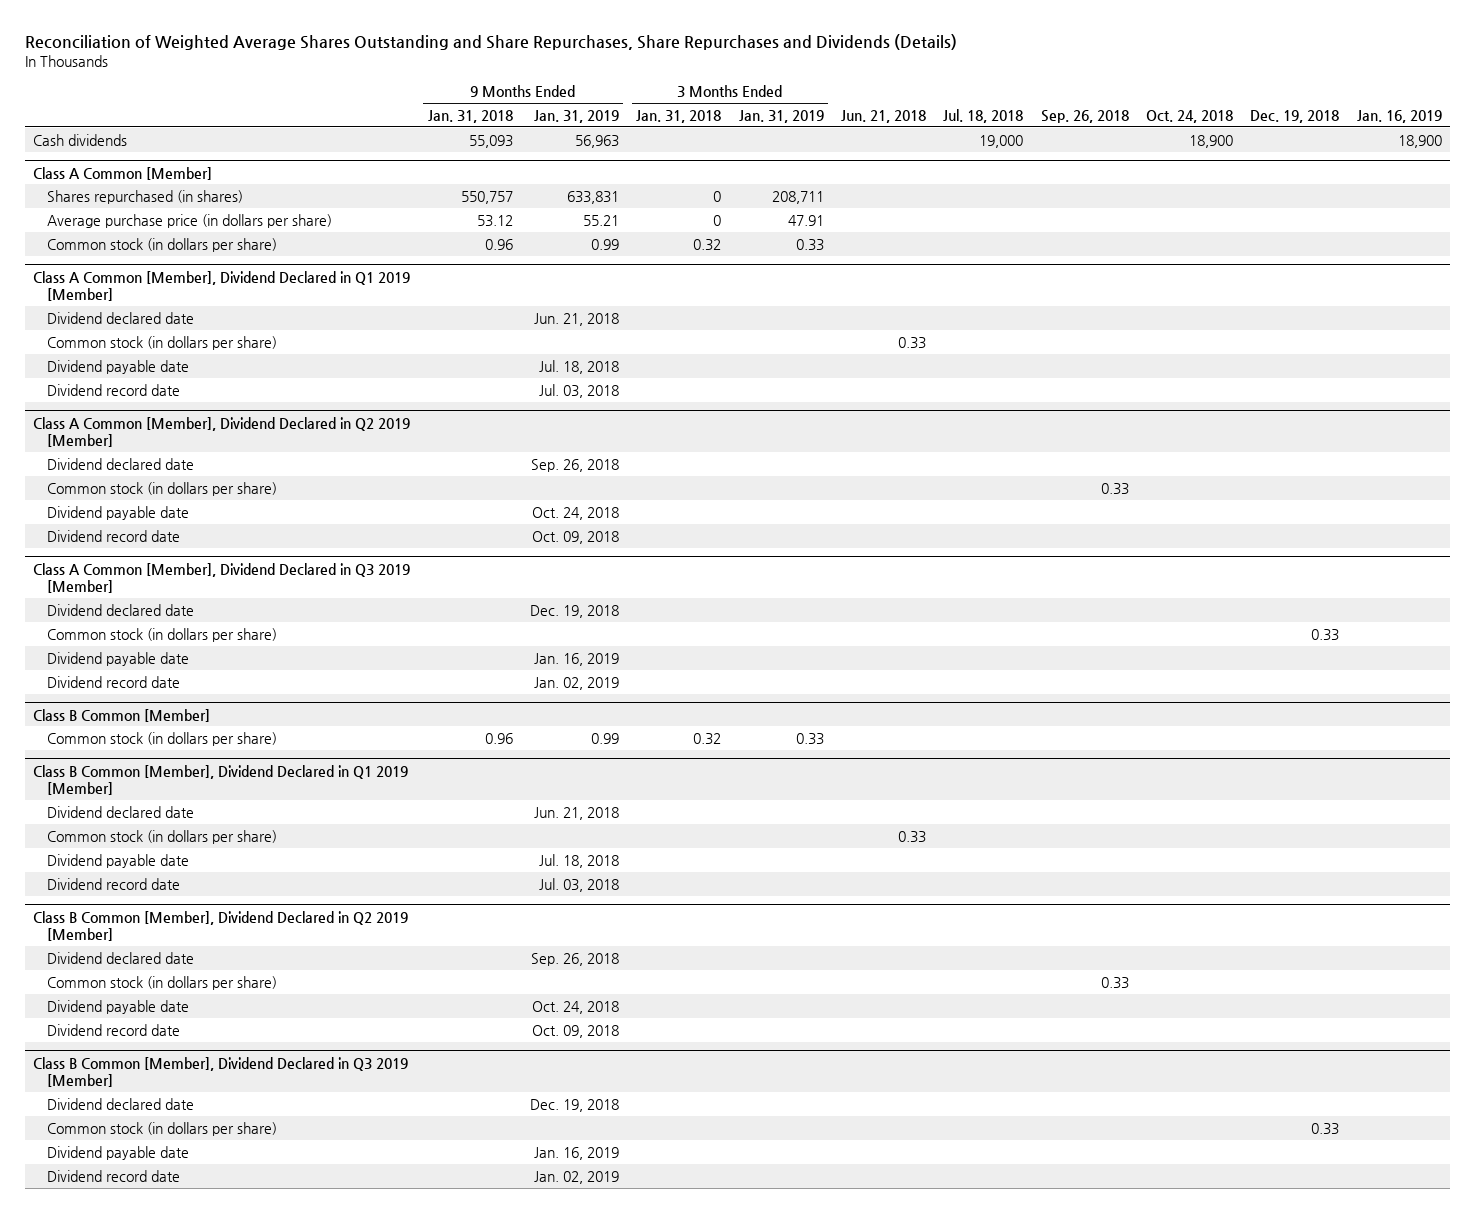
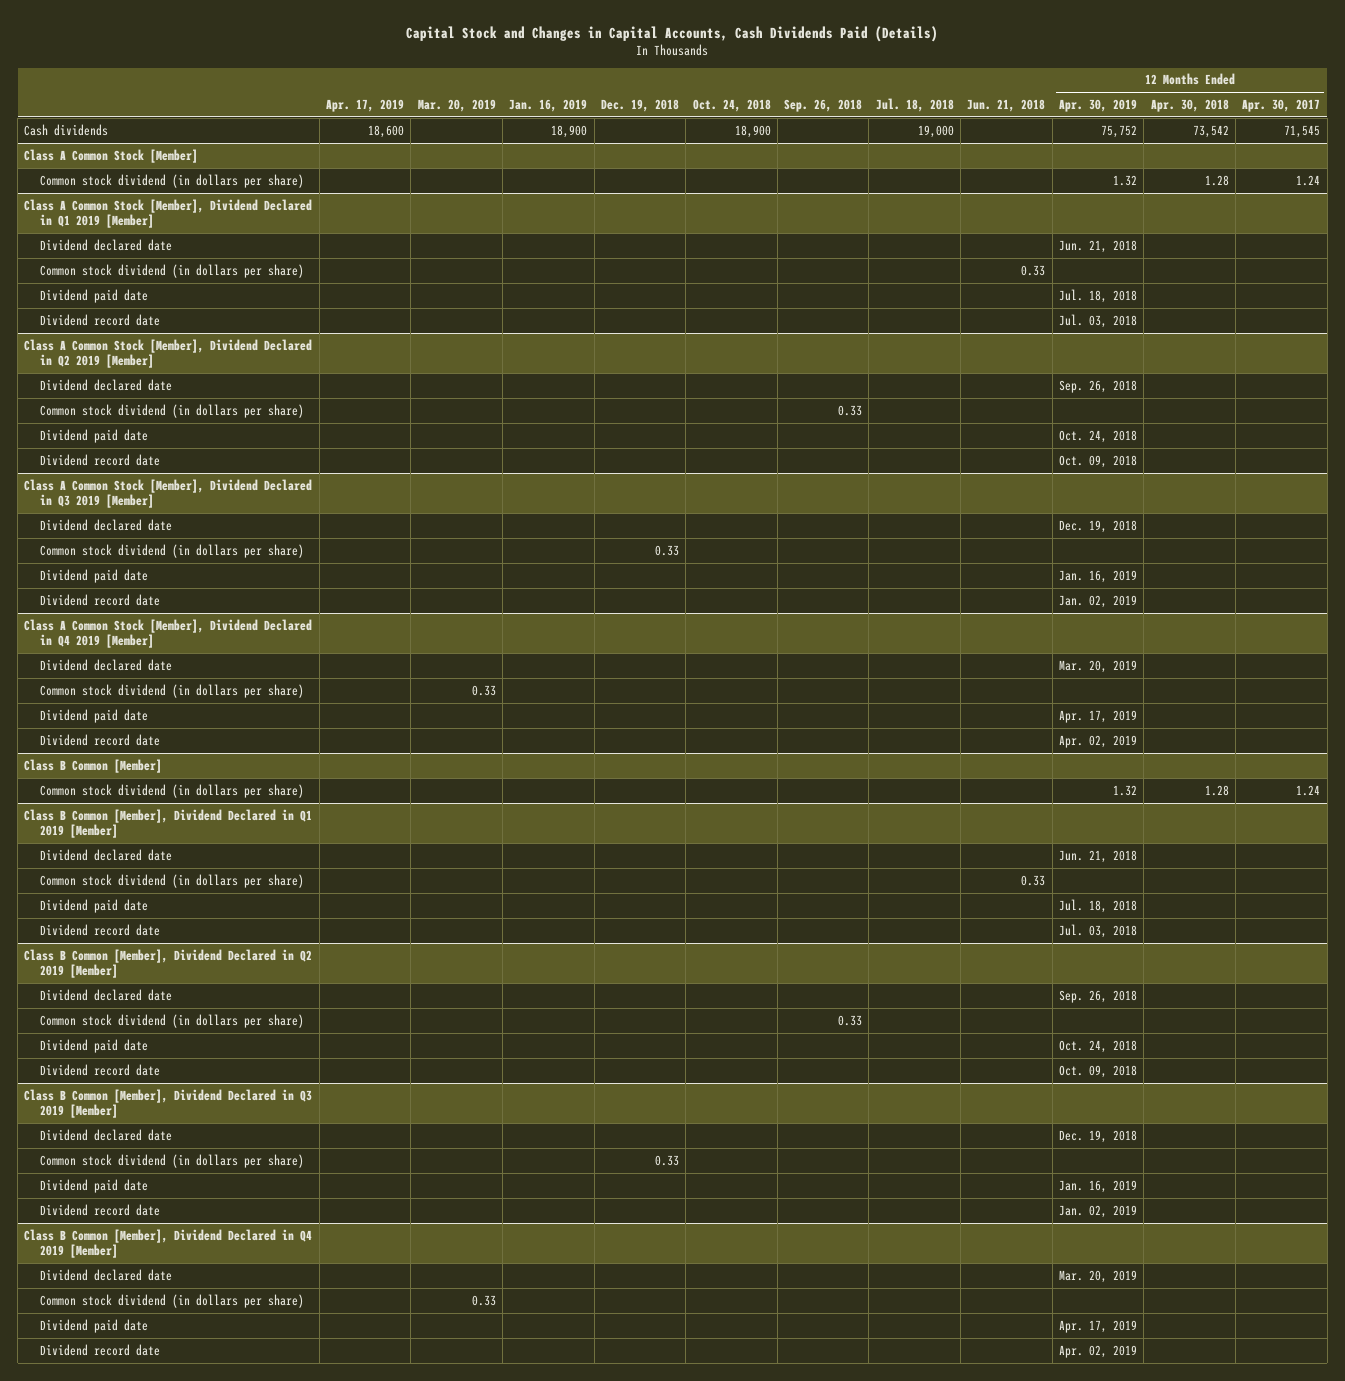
- Reconciliation of Weighted Average Shares Outstanding and Share Repurchases, Share Repurchases and Dividends (Details)
+ Capital Stock and Changes in Capital Accounts, Cash Dividends Paid (Details)
- | 9 Months Ended Jan. 31, 2018 | 9 Months Ended Jan. 31, 2019 | 3 Months Ended Jan. 31, 2018 | 3 Months Ended Jan. 31, 2019 | Jun. 21, 2018 | Jul. 18, 2018 | Sep. 26, 2018 | Oct. 24, 2018 | Dec. 19, 2018 | Jan. 16, 2019
+ | Apr. 17, 2019 | Mar. 20, 2019 | Jan. 16, 2019 | Dec. 19, 2018 | Oct. 24, 2018 | Sep. 26, 2018 | Jul. 18, 2018 | Jun. 21, 2018 | 12 Months Ended Apr. 30, 2019 | 12 Months Ended Apr. 30, 2018 | 12 Months Ended Apr. 30, 2017
- Class A Common [Member]
- Shares repurchased (in shares) | 550,757 | 633,831 | 0 | 208,711 | | | | | |
- Average purchase price (in dollars per share) | 53.12 | 55.21 | 0 | 47.91 | | | | | |
- Common stock (in dollars per share) | 0.96 | 0.99 | 0.32 | 0.33 | | | | | |
- Class A Common [Member], Dividend Declared in Q1 2019 [Member]
+ Class A Common Stock [Member]
+ Common stock dividend (in dollars per share) | | | | | | | | | 1.32 | 1.28 | 1.24
+ Class A Common Stock [Member], Dividend Declared in Q1 2019 [Member]
- Common stock (in dollars per share) | | | | | 0.33 | | | | |
- Dividend payable date | | Jul. 18, 2018 | | | | | | | |
+ Common stock dividend (in dollars per share) | | | | | | | | 0.33 | | |
+ Dividend paid date | | | | | | | | | Jul. 18, 2018 | |
- Class A Common [Member], Dividend Declared in Q2 2019 [Member]
+ Class A Common Stock [Member], Dividend Declared in Q2 2019 [Member]
- Common stock (in dollars per share) | | | | | | | 0.33 | | |
- Dividend payable date | | Oct. 24, 2018 | | | | | | | |
+ Common stock dividend (in dollars per share) | | | | | | 0.33 | | | | |
+ Dividend paid date | | | | | | | | | Oct. 24, 2018 | |
- Class A Common [Member], Dividend Declared in Q3 2019 [Member]
+ Class A Common Stock [Member], Dividend Declared in Q3 2019 [Member]
- Common stock (in dollars per share) | | | | | | | | | 0.33 |
- Dividend payable date | | Jan. 16, 2019 | | | | | | | |
+ Common stock dividend (in dollars per share) | | | | 0.33 | | | | | | |
+ Dividend paid date | | | | | | | | | Jan. 16, 2019 | |
+ Class A Common Stock [Member], Dividend Declared in Q4 2019 [Member]
+ Dividend declared date | | | | | | | | | Mar. 20, 2019 | |
+ Common stock dividend (in dollars per share) | | 0.33 | | | | | | | | |
+ Dividend paid date | | | | | | | | | Apr. 17, 2019 | |
+ Dividend record date | | | | | | | | | Apr. 02, 2019 | |
@ Class B Common [Member]
- Common stock (in dollars per share) | 0.96 | 0.99 | 0.32 | 0.33 | | | | | |
+ Common stock dividend (in dollars per share) | | | | | | | | | 1.32 | 1.28 | 1.24
@ Class B Common [Member], Dividend Declared in Q1 2019 [Member]
- Common stock (in dollars per share) | | | | | 0.33 | | | | |
- Dividend payable date | | Jul. 18, 2018 | | | | | | | |
+ Common stock dividend (in dollars per share) | | | | | | | | 0.33 | | |
+ Dividend paid date | | | | | | | | | Jul. 18, 2018 | |
@ Class B Common [Member], Dividend Declared in Q2 2019 [Member]
- Common stock (in dollars per share) | | | | | | | 0.33 | | |
- Dividend payable date | | Oct. 24, 2018 | | | | | | | |
+ Common stock dividend (in dollars per share) | | | | | | 0.33 | | | | |
+ Dividend paid date | | | | | | | | | Oct. 24, 2018 | |
@ Class B Common [Member], Dividend Declared in Q3 2019 [Member]
- Common stock (in dollars per share) | | | | | | | | | 0.33 |
- Dividend payable date | | Jan. 16, 2019 | | | | | | | |
+ Common stock dividend (in dollars per share) | | | | 0.33 | | | | | | |
+ Dividend paid date | | | | | | | | | Jan. 16, 2019 | |
+ Class B Common [Member], Dividend Declared in Q4 2019 [Member]
+ Dividend declared date | | | | | | | | | Mar. 20, 2019 | |
+ Common stock dividend (in dollars per share) | | 0.33 | | | | | | | | |
+ Dividend paid date | | | | | | | | | Apr. 17, 2019 | |
+ Dividend record date | | | | | | | | | Apr. 02, 2019 | |

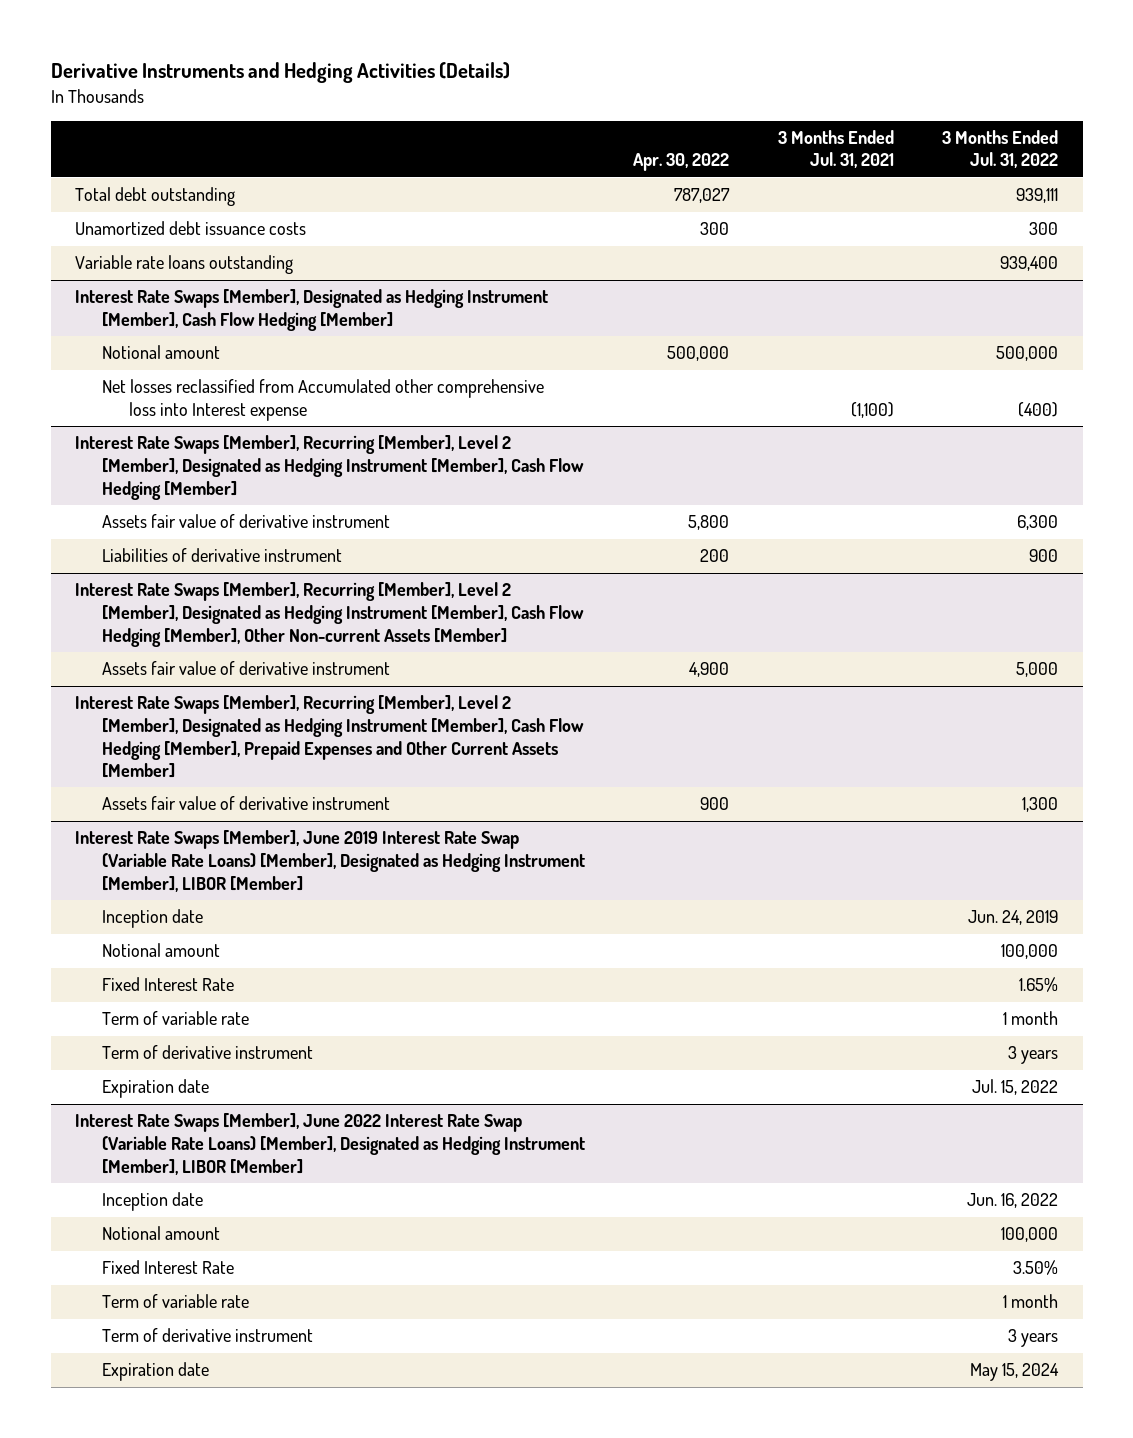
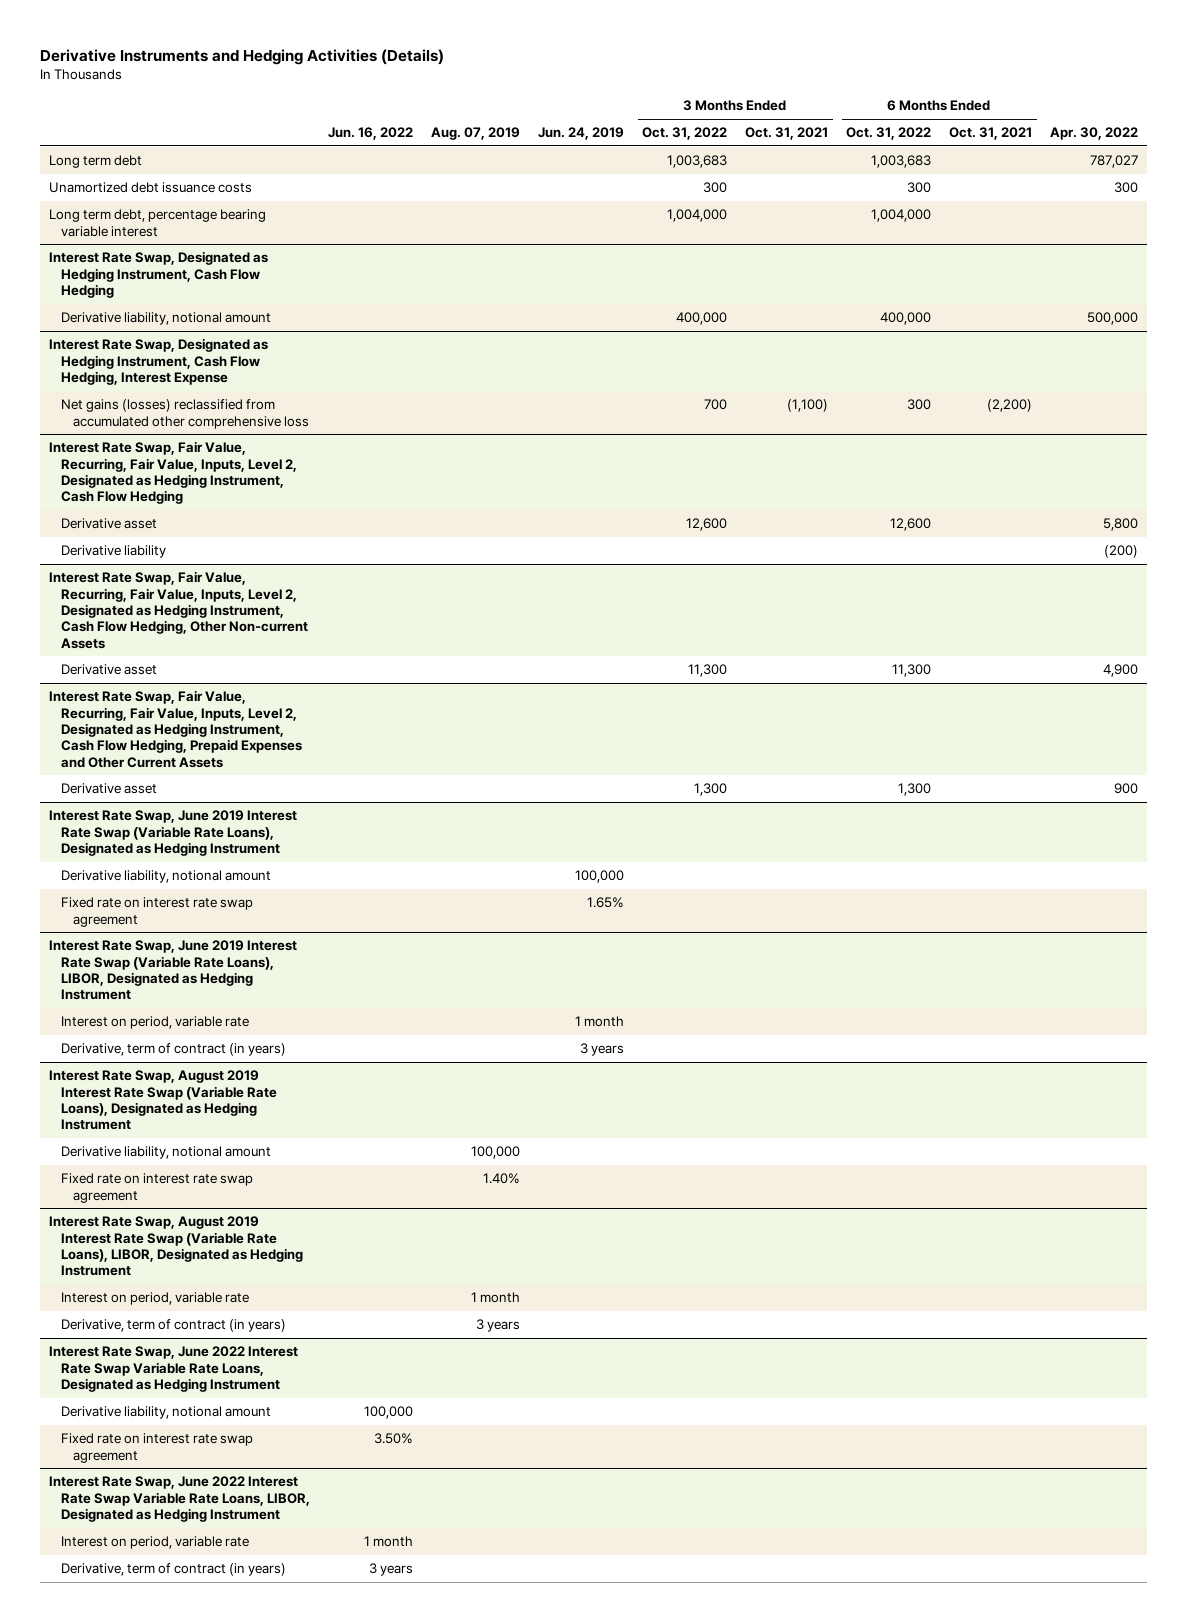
- | Apr. 30, 2022 | 3 Months Ended Jul. 31, 2021 | 3 Months Ended Jul. 31, 2022
+ | Jun. 16, 2022 | Aug. 07, 2019 | Jun. 24, 2019 | 3 Months Ended Oct. 31, 2022 | 3 Months Ended Oct. 31, 2021 | 6 Months Ended Oct. 31, 2022 | 6 Months Ended Oct. 31, 2021 | Apr. 30, 2022
- Total debt outstanding | 787,027 | | 939,111
+ Long term debt | | | | 1,003,683 | | 1,003,683 | | 787,027
- Variable rate loans outstanding | | | 939,400
- Interest Rate Swaps [Member], Designated as Hedging Instrument [Member], Cash Flow Hedging [Member]
- Notional amount | 500,000 | | 500,000
- Net losses reclassified from Accumulated other comprehensive loss into Interest expense | | (1,100) | (400)
- Interest Rate Swaps [Member], Recurring [Member], Level 2 [Member], Designated as Hedging Instrument [Member], Cash Flow Hedging [Member]
- Assets fair value of derivative instrument | 5,800 | | 6,300
- Liabilities of derivative instrument | 200 | | 900
- Interest Rate Swaps [Member], Recurring [Member], Level 2 [Member], Designated as Hedging Instrument [Member], Cash Flow Hedging [Member], Other Non-current Assets [Member]
- Assets fair value of derivative instrument | 4,900 | | 5,000
- Interest Rate Swaps [Member], Recurring [Member], Level 2 [Member], Designated as Hedging Instrument [Member], Cash Flow Hedging [Member], Prepaid Expenses and Other Current Assets [Member]
- Assets fair value of derivative instrument | 900 | | 1,300
- Interest Rate Swaps [Member], June 2019 Interest Rate Swap (Variable Rate Loans) [Member], Designated as Hedging Instrument [Member], LIBOR [Member]
- Inception date | | | Jun. 24, 2019
- Notional amount | | | 100,000
- Fixed Interest Rate | | | 1.65%
- Term of variable rate | | | 1 month
- Term of derivative instrument | | | 3 years
- Expiration date | | | Jul. 15, 2022
- Interest Rate Swaps [Member], June 2022 Interest Rate Swap (Variable Rate Loans) [Member], Designated as Hedging Instrument [Member], LIBOR [Member]
- Inception date | | | Jun. 16, 2022
- Notional amount | | | 100,000
- Fixed Interest Rate | | | 3.50%
- Term of variable rate | | | 1 month
- Term of derivative instrument | | | 3 years
- Expiration date | | | May 15, 2024
+ Long term debt, percentage bearing variable interest | | | | 1,004,000 | | 1,004,000 | |
+ Interest Rate Swap, Designated as Hedging Instrument, Cash Flow Hedging
+ Derivative liability, notional amount | | | | 400,000 | | 400,000 | | 500,000
+ Interest Rate Swap, Designated as Hedging Instrument, Cash Flow Hedging, Interest Expense
+ Net gains (losses) reclassified from accumulated other comprehensive loss | | | | 700 | (1,100) | 300 | (2,200) |
+ Interest Rate Swap, Fair Value, Recurring, Fair Value, Inputs, Level 2, Designated as Hedging Instrument, Cash Flow Hedging
+ Derivative asset | | | | 12,600 | | 12,600 | | 5,800
+ Derivative liability | | | | | | | | (200)
+ Interest Rate Swap, Fair Value, Recurring, Fair Value, Inputs, Level 2, Designated as Hedging Instrument, Cash Flow Hedging, Other Non-current Assets
+ Derivative asset | | | | 11,300 | | 11,300 | | 4,900
+ Interest Rate Swap, Fair Value, Recurring, Fair Value, Inputs, Level 2, Designated as Hedging Instrument, Cash Flow Hedging, Prepaid Expenses and Other Current Assets
+ Derivative asset | | | | 1,300 | | 1,300 | | 900
+ Interest Rate Swap, June 2019 Interest Rate Swap (Variable Rate Loans), Designated as Hedging Instrument
+ Derivative liability, notional amount | | | 100,000 | | | | |
+ Fixed rate on interest rate swap agreement | | | 1.65% | | | | |
+ Interest Rate Swap, June 2019 Interest Rate Swap (Variable Rate Loans), LIBOR, Designated as Hedging Instrument
+ Interest on period, variable rate | | | 1 month | | | | |
+ Derivative, term of contract (in years) | | | 3 years | | | | |
+ Interest Rate Swap, August 2019 Interest Rate Swap (Variable Rate Loans), Designated as Hedging Instrument
+ Derivative liability, notional amount | | 100,000 | | | | | |
+ Fixed rate on interest rate swap agreement | | 1.40% | | | | | |
+ Interest Rate Swap, August 2019 Interest Rate Swap (Variable Rate Loans), LIBOR, Designated as Hedging Instrument
+ Interest on period, variable rate | | 1 month | | | | | |
+ Derivative, term of contract (in years) | | 3 years | | | | | |
+ Interest Rate Swap, June 2022 Interest Rate Swap Variable Rate Loans, Designated as Hedging Instrument
+ Derivative liability, notional amount | 100,000 | | | | | | |
+ Fixed rate on interest rate swap agreement | 3.50% | | | | | | |
+ Interest Rate Swap, June 2022 Interest Rate Swap Variable Rate Loans, LIBOR, Designated as Hedging Instrument
+ Interest on period, variable rate | 1 month | | | | | | |
+ Derivative, term of contract (in years) | 3 years | | | | | | |

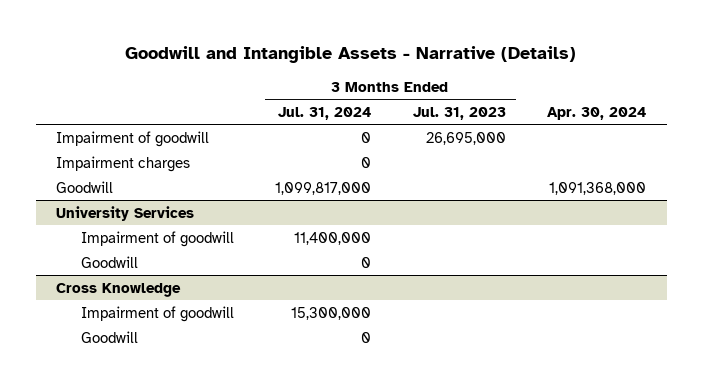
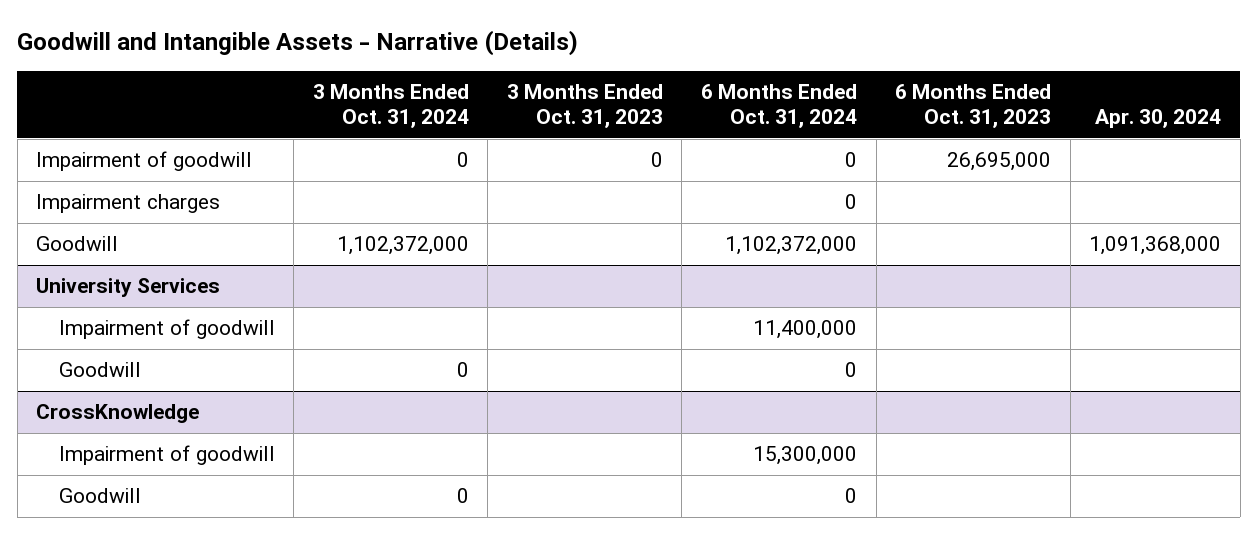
- | 3 Months Ended Jul. 31, 2024 | 3 Months Ended Jul. 31, 2023 | Apr. 30, 2024
+ | 3 Months Ended Oct. 31, 2024 | 3 Months Ended Oct. 31, 2023 | 6 Months Ended Oct. 31, 2024 | 6 Months Ended Oct. 31, 2023 | Apr. 30, 2024
- Cross Knowledge
+ CrossKnowledge

